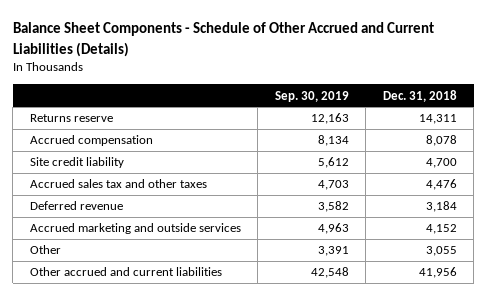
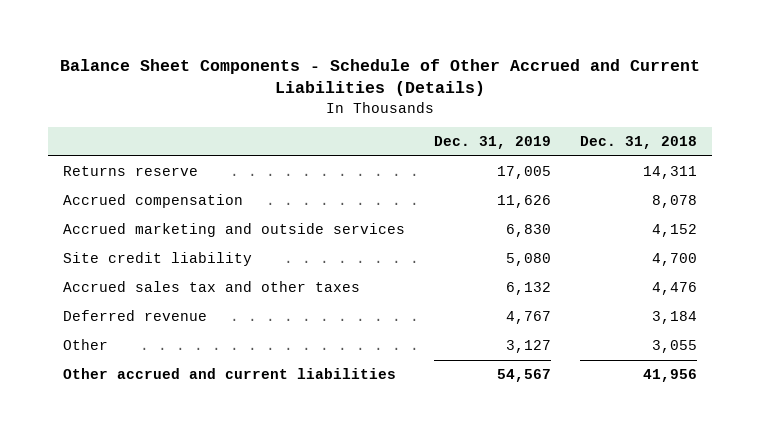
- | Sep. 30, 2019 | Dec. 31, 2018
+ | Dec. 31, 2019 | Dec. 31, 2018
moved up: Accrued marketing and outside services | 6,830 | 4,152

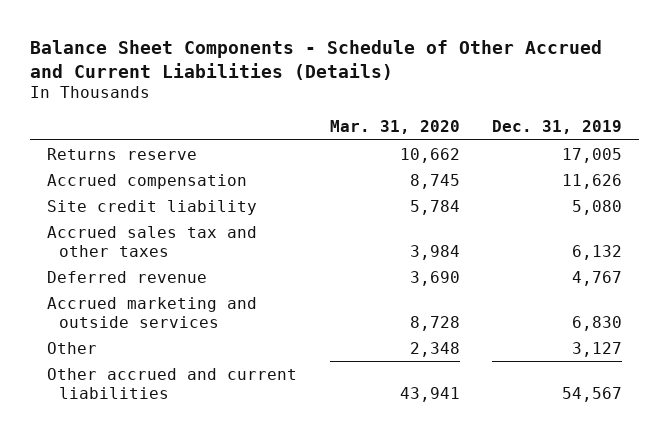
- | Dec. 31, 2019 | Dec. 31, 2018
+ | Mar. 31, 2020 | Dec. 31, 2019
moved down: Accrued marketing and outside services | 8,728 | 6,830

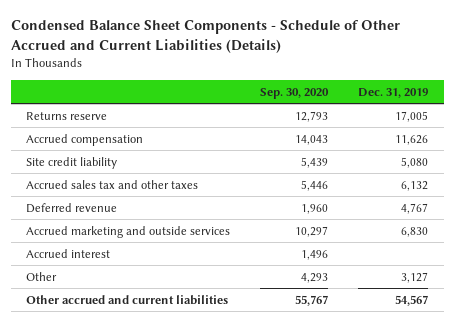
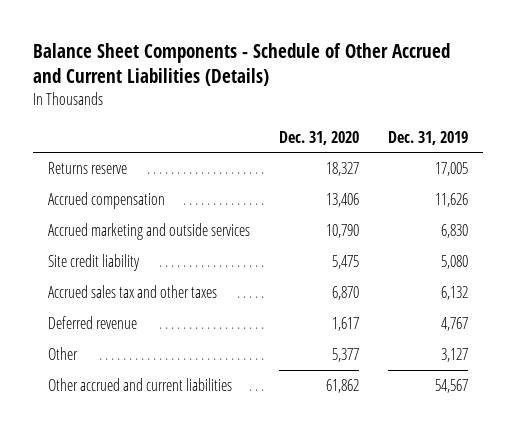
- Condensed Balance Sheet Components - Schedule of Other Accrued and Current Liabilities (Details)
+ Balance Sheet Components - Schedule of Other Accrued and Current Liabilities (Details)
- | Sep. 30, 2020 | Dec. 31, 2019
+ | Dec. 31, 2020 | Dec. 31, 2019
moved up: Accrued marketing and outside services | 10,790 | 6,830
- Accrued interest | 1,496 |

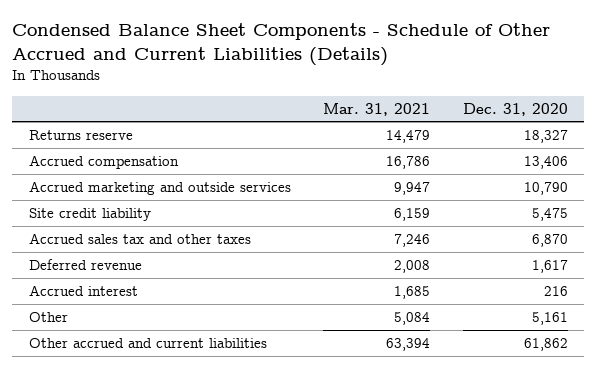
- Balance Sheet Components - Schedule of Other Accrued and Current Liabilities (Details)
+ Condensed Balance Sheet Components - Schedule of Other Accrued and Current Liabilities (Details)
- | Dec. 31, 2020 | Dec. 31, 2019
+ | Mar. 31, 2021 | Dec. 31, 2020
- Other | 5,377 | 3,127
+ Accrued interest | 1,685 | 216
+ Other | 5,084 | 5,161

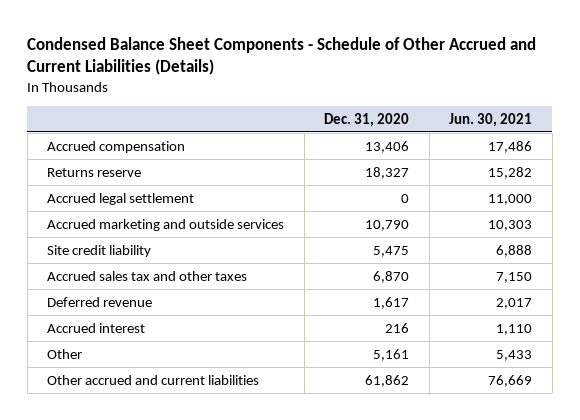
- | Mar. 31, 2021 | Dec. 31, 2020
+ | Dec. 31, 2020 | Jun. 30, 2021
moved down: Returns reserve | 18,327 | 15,282
+ Accrued legal settlement | 0 | 11,000

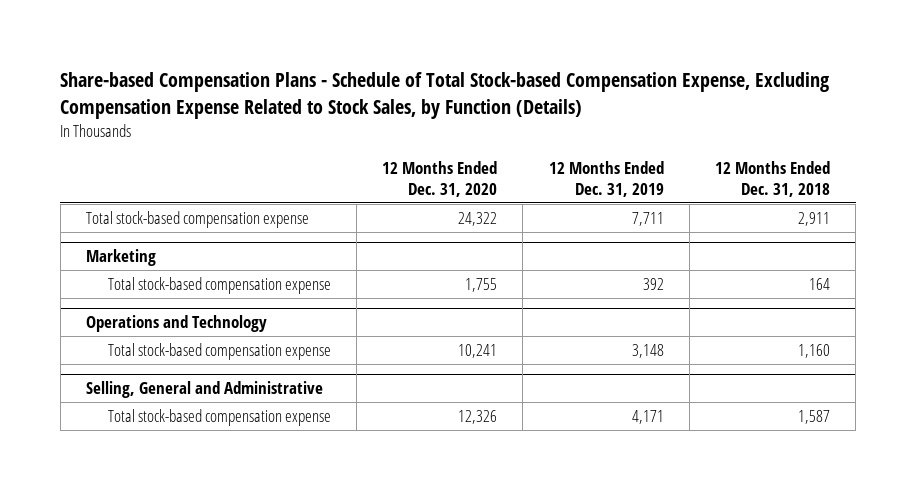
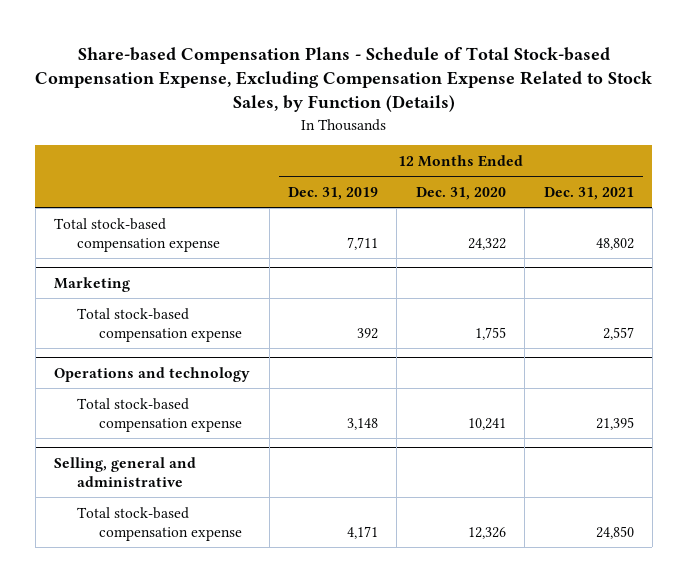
- | 12 Months Ended Dec. 31, 2020 | 12 Months Ended Dec. 31, 2019 | 12 Months Ended Dec. 31, 2018
+ | 12 Months Ended Dec. 31, 2019 | 12 Months Ended Dec. 31, 2020 | 12 Months Ended Dec. 31, 2021
- Operations and Technology
+ Operations and technology
- Selling, General and Administrative
+ Selling, general and administrative

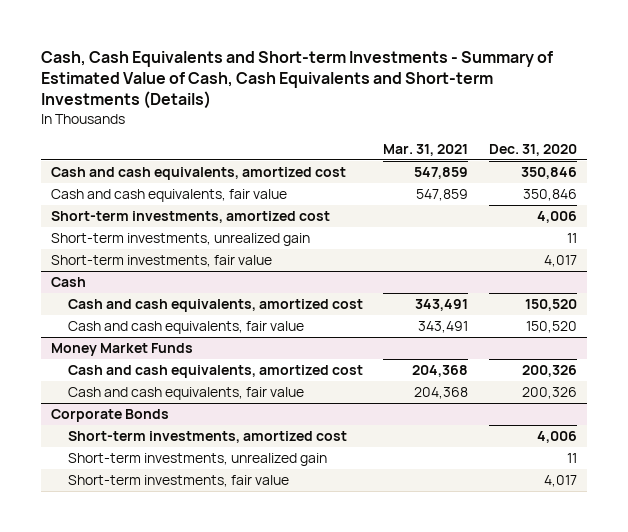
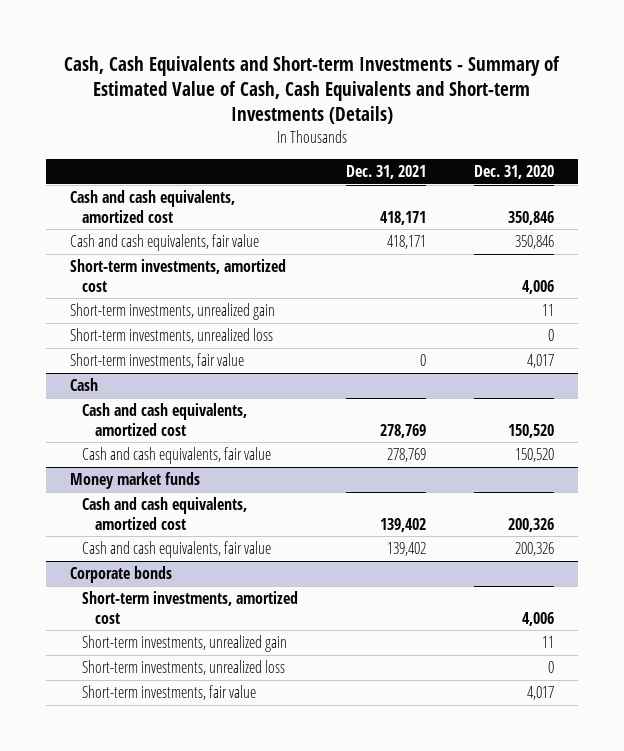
- | Mar. 31, 2021 | Dec. 31, 2020
+ | Dec. 31, 2021 | Dec. 31, 2020
+ Short-term investments, unrealized loss | | 0
- Money Market Funds
+ Money market funds
- Corporate Bonds
+ Corporate bonds
+ Short-term investments, unrealized loss | | 0

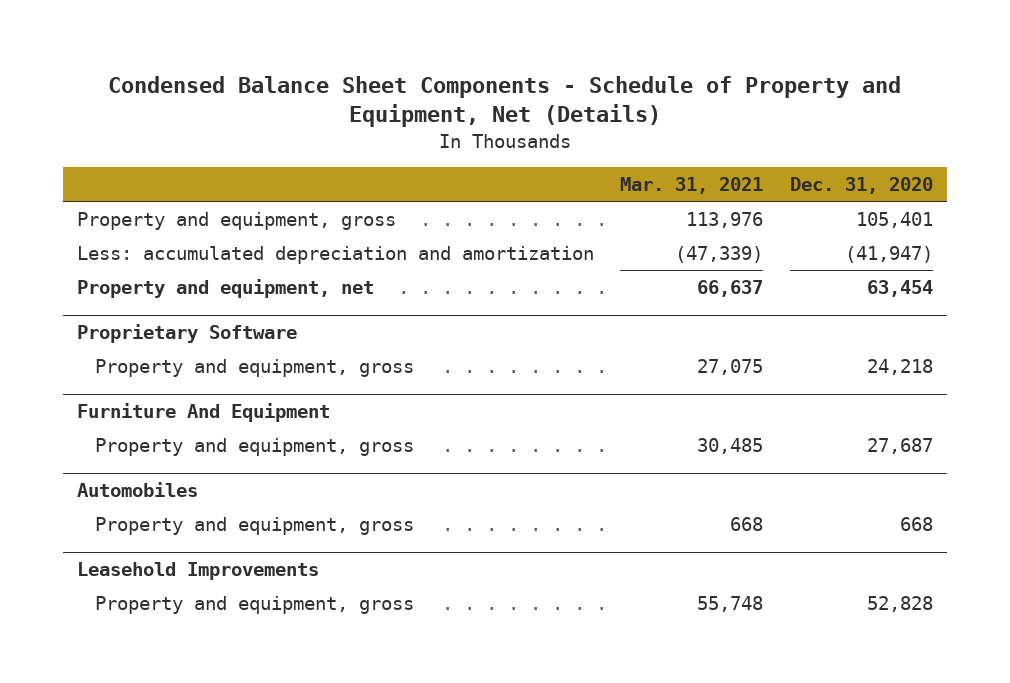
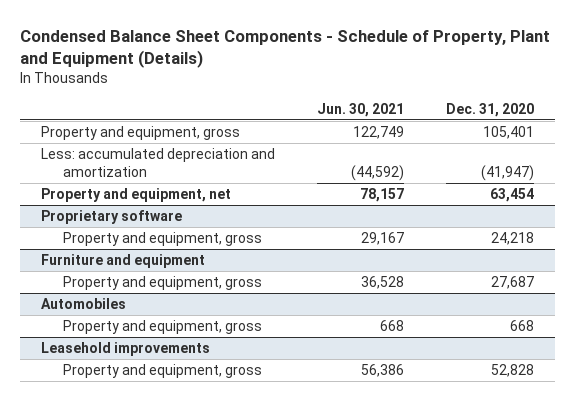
- Condensed Balance Sheet Components - Schedule of Property and Equipment, Net (Details)
+ Condensed Balance Sheet Components - Schedule of Property, Plant and Equipment (Details)
- | Mar. 31, 2021 | Dec. 31, 2020
+ | Jun. 30, 2021 | Dec. 31, 2020
- Proprietary Software
+ Proprietary software
- Furniture And Equipment
+ Furniture and equipment
- Leasehold Improvements
+ Leasehold improvements

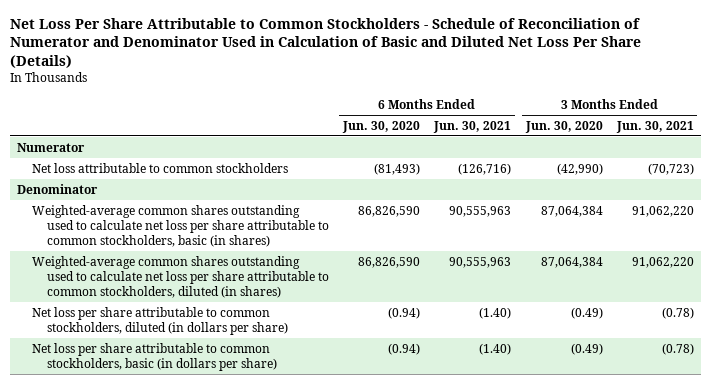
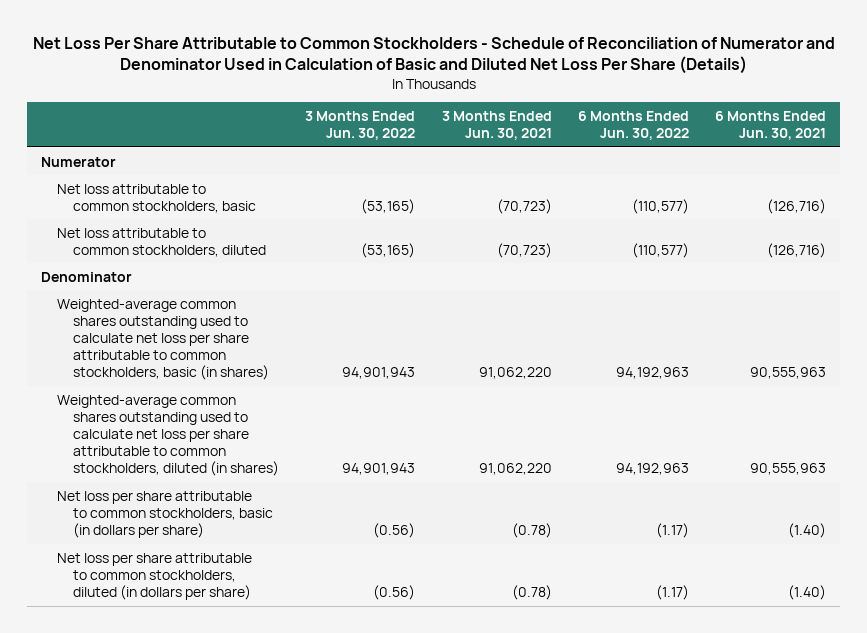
- | 6 Months Ended Jun. 30, 2020 | 6 Months Ended Jun. 30, 2021 | 3 Months Ended Jun. 30, 2020 | 3 Months Ended Jun. 30, 2021
+ | 3 Months Ended Jun. 30, 2022 | 3 Months Ended Jun. 30, 2021 | 6 Months Ended Jun. 30, 2022 | 6 Months Ended Jun. 30, 2021
- Net loss attributable to common stockholders | (81,493) | (126,716) | (42,990) | (70,723)
+ Net loss attributable to common stockholders, basic | (53,165) | (70,723) | (110,577) | (126,716)
+ Net loss attributable to common stockholders, diluted | (53,165) | (70,723) | (110,577) | (126,716)
moved down: Net loss per share attributable to common stockholders, diluted (in dollars per share) | (0.56) | (0.78) | (1.17) | (1.40)

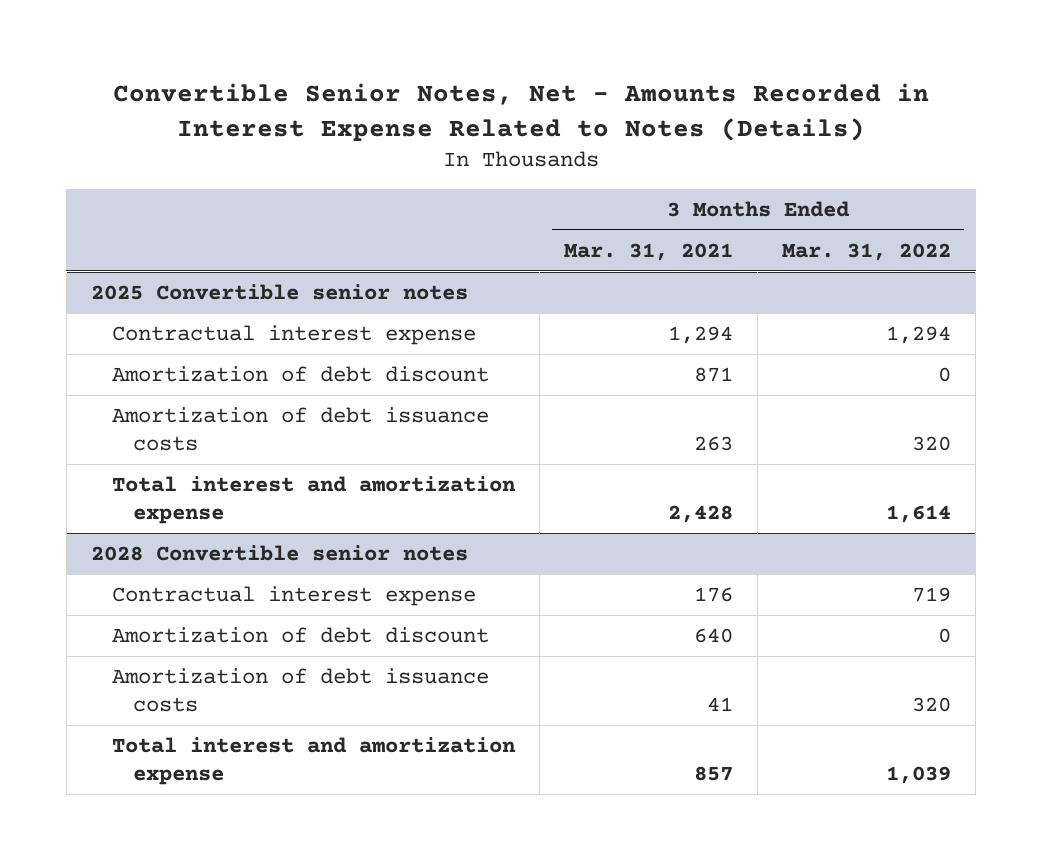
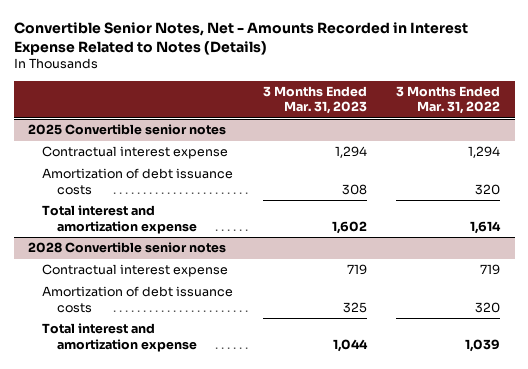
- | 3 Months Ended Mar. 31, 2021 | 3 Months Ended Mar. 31, 2022
+ | 3 Months Ended Mar. 31, 2023 | 3 Months Ended Mar. 31, 2022
@ 2025 Convertible senior notes
- Amortization of debt discount | 871 | 0
@ 2028 Convertible senior notes
- Amortization of debt discount | 640 | 0

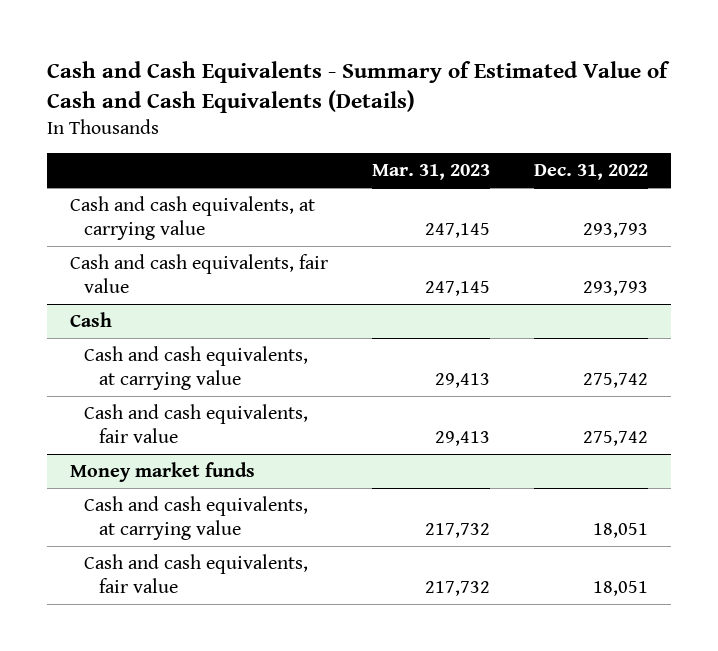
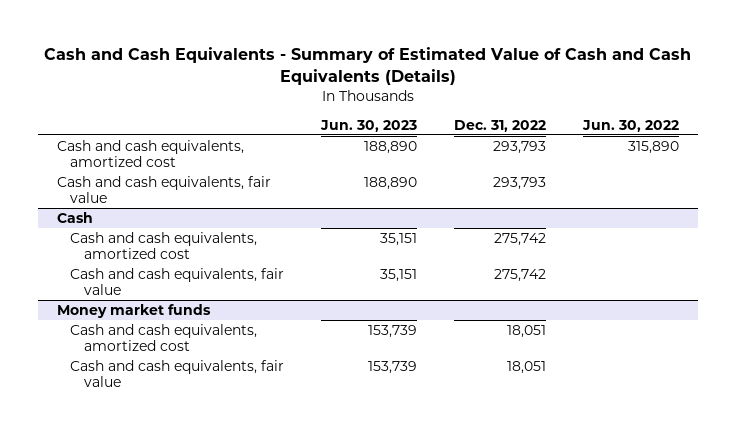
- | Mar. 31, 2023 | Dec. 31, 2022
+ | Jun. 30, 2023 | Dec. 31, 2022 | Jun. 30, 2022
- Cash and cash equivalents, at carrying value | 247,145 | 293,793
+ Cash and cash equivalents, amortized cost | 188,890 | 293,793 | 315,890
@ Cash
- Cash and cash equivalents, at carrying value | 29,413 | 275,742
+ Cash and cash equivalents, amortized cost | 35,151 | 275,742 |
@ Money market funds
- Cash and cash equivalents, at carrying value | 217,732 | 18,051
+ Cash and cash equivalents, amortized cost | 153,739 | 18,051 |

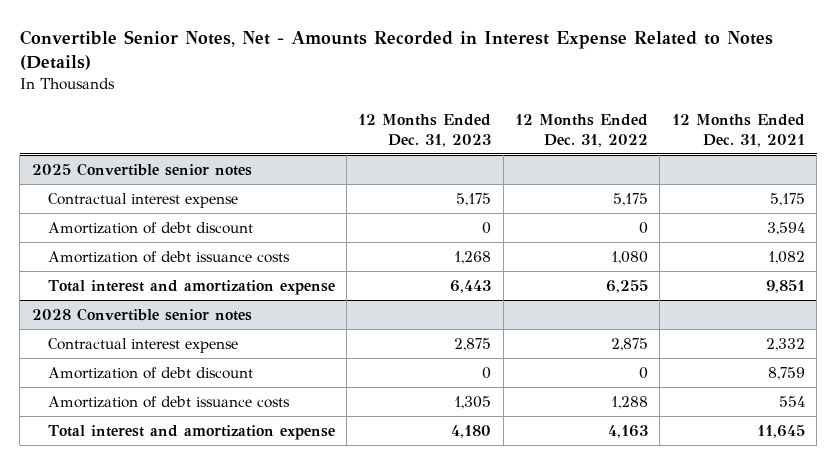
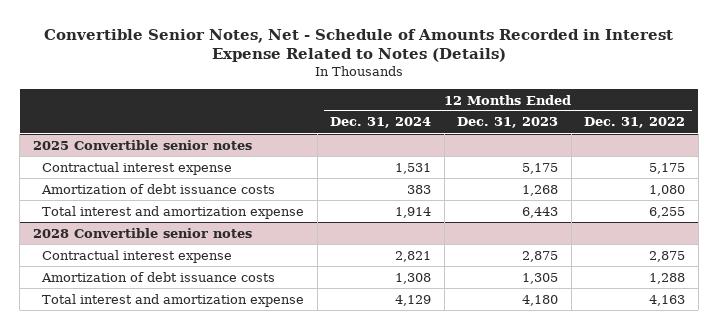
- Convertible Senior Notes, Net - Amounts Recorded in Interest Expense Related to Notes (Details)
+ Convertible Senior Notes, Net - Schedule of Amounts Recorded in Interest Expense Related to Notes (Details)
- | 12 Months Ended Dec. 31, 2023 | 12 Months Ended Dec. 31, 2022 | 12 Months Ended Dec. 31, 2021
+ | 12 Months Ended Dec. 31, 2024 | 12 Months Ended Dec. 31, 2023 | 12 Months Ended Dec. 31, 2022
@ 2025 Convertible senior notes
- Amortization of debt discount | 0 | 0 | 3,594
@ 2028 Convertible senior notes
- Amortization of debt discount | 0 | 0 | 8,759

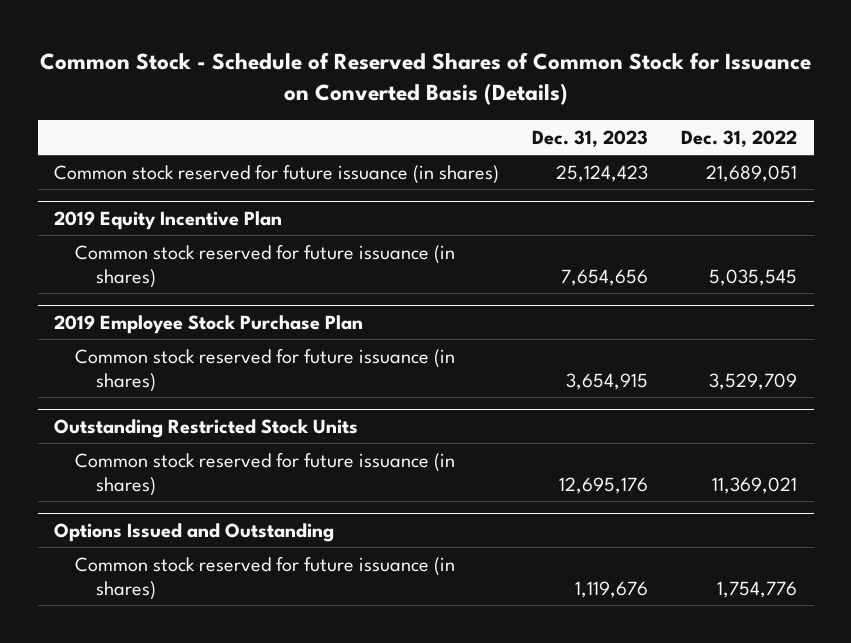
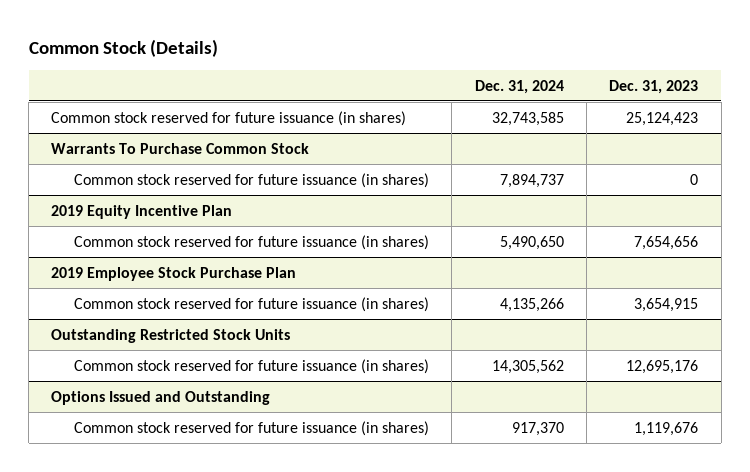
- Common Stock - Schedule of Reserved Shares of Common Stock for Issuance on Converted Basis (Details)
+ Common Stock (Details)
- | Dec. 31, 2023 | Dec. 31, 2022
+ | Dec. 31, 2024 | Dec. 31, 2023
+ Warrants To Purchase Common Stock
+ Common stock reserved for future issuance (in shares) | 7,894,737 | 0

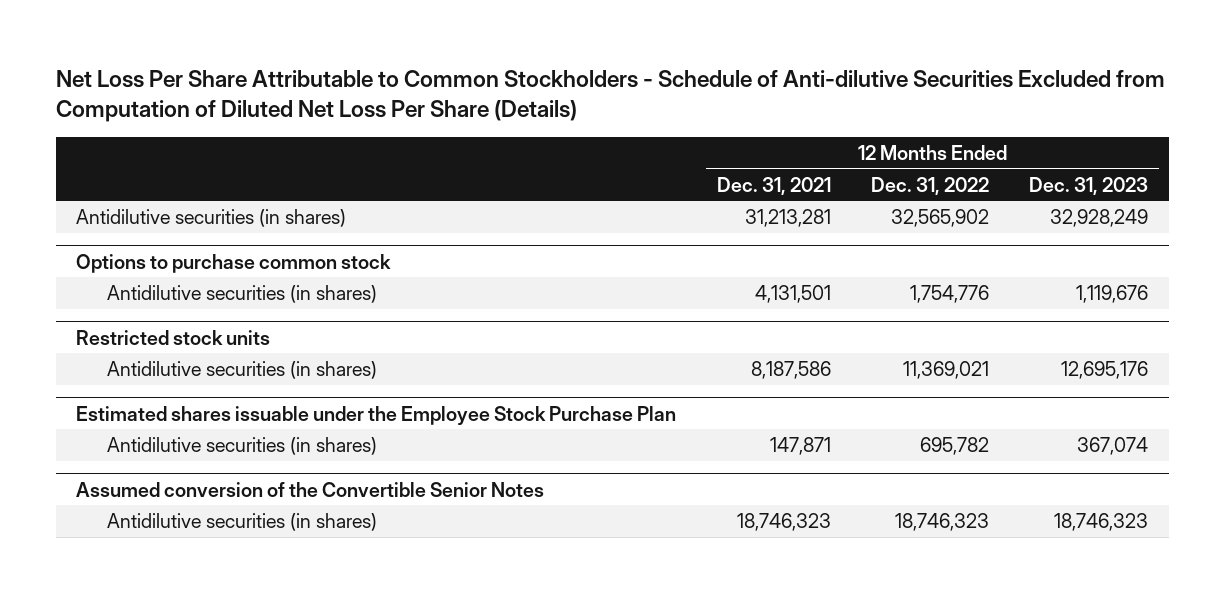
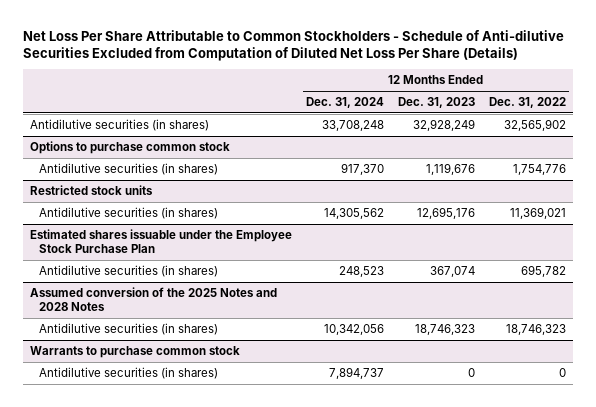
- | 12 Months Ended Dec. 31, 2021 | 12 Months Ended Dec. 31, 2022 | 12 Months Ended Dec. 31, 2023
+ | 12 Months Ended Dec. 31, 2024 | 12 Months Ended Dec. 31, 2023 | 12 Months Ended Dec. 31, 2022
- Assumed conversion of the Convertible Senior Notes
+ Assumed conversion of the 2025 Notes and 2028 Notes
+ Warrants to purchase common stock
+ Antidilutive securities (in shares) | 7,894,737 | 0 | 0

